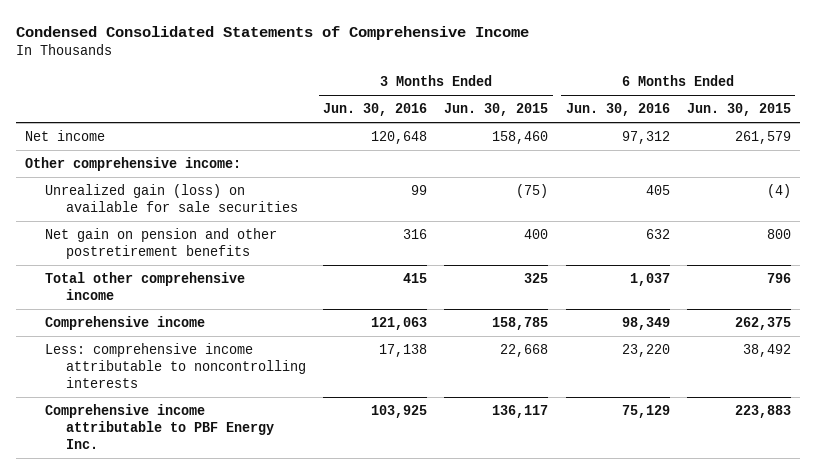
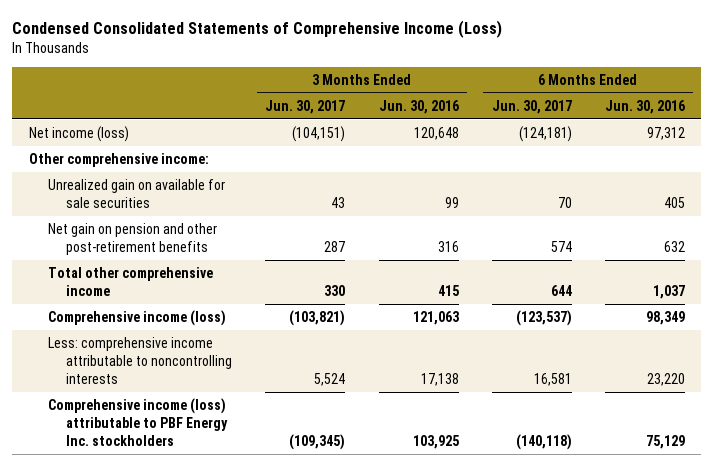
- Condensed Consolidated Statements of Comprehensive Income
+ Condensed Consolidated Statements of Comprehensive Income (Loss)
- | 3 Months Ended Jun. 30, 2016 | 3 Months Ended Jun. 30, 2015 | 6 Months Ended Jun. 30, 2016 | 6 Months Ended Jun. 30, 2015
+ | 3 Months Ended Jun. 30, 2017 | 3 Months Ended Jun. 30, 2016 | 6 Months Ended Jun. 30, 2017 | 6 Months Ended Jun. 30, 2016
- Net income | 120,648 | 158,460 | 97,312 | 261,579
+ Net income (loss) | (104,151) | 120,648 | (124,181) | 97,312
- Unrealized gain (loss) on available for sale securities | 99 | (75) | 405 | (4)
- Net gain on pension and other postretirement benefits | 316 | 400 | 632 | 800
+ Unrealized gain on available for sale securities | 43 | 99 | 70 | 405
+ Net gain on pension and other post-retirement benefits | 287 | 316 | 574 | 632
- Comprehensive income | 121,063 | 158,785 | 98,349 | 262,375
+ Comprehensive income (loss) | (103,821) | 121,063 | (123,537) | 98,349
- Comprehensive income attributable to PBF Energy Inc. | 103,925 | 136,117 | 75,129 | 223,883
+ Comprehensive income (loss) attributable to PBF Energy Inc. stockholders | (109,345) | 103,925 | (140,118) | 75,129

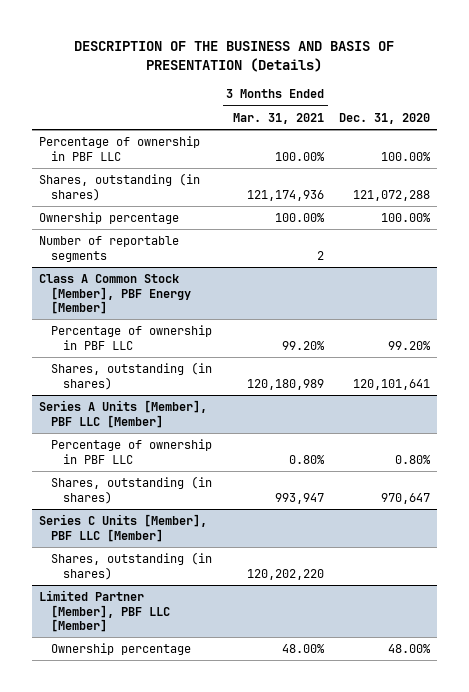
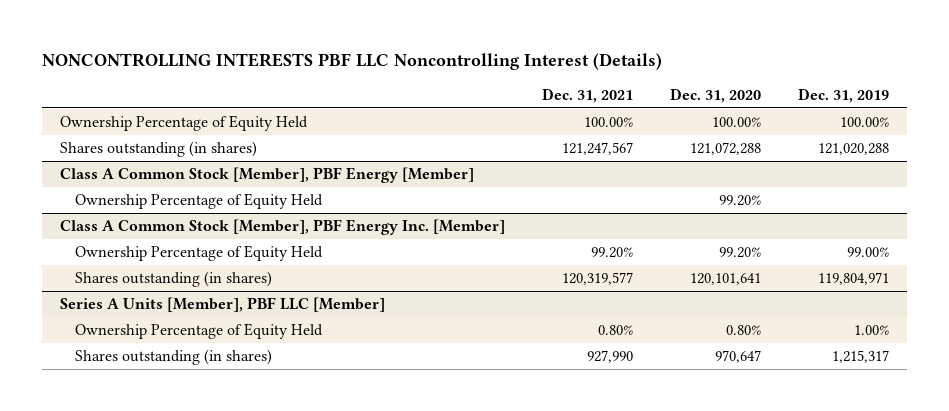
- DESCRIPTION OF THE BUSINESS AND BASIS OF PRESENTATION (Details)
+ NONCONTROLLING INTERESTS PBF LLC Noncontrolling Interest (Details)
- | 3 Months Ended Mar. 31, 2021 | Dec. 31, 2020
+ | Dec. 31, 2021 | Dec. 31, 2020 | Dec. 31, 2019
- Percentage of ownership in PBF LLC | 100.00% | 100.00%
- Shares, outstanding (in shares) | 121,174,936 | 121,072,288
- Ownership percentage | 100.00% | 100.00%
- Number of reportable segments | 2 |
+ Ownership Percentage of Equity Held | 100.00% | 100.00% | 100.00%
+ Shares outstanding (in shares) | 121,247,567 | 121,072,288 | 121,020,288
@ Class A Common Stock [Member], PBF Energy [Member]
- Percentage of ownership in PBF LLC | 99.20% | 99.20%
- Shares, outstanding (in shares) | 120,180,989 | 120,101,641
+ Ownership Percentage of Equity Held | | 99.20% |
+ Class A Common Stock [Member], PBF Energy Inc. [Member]
+ Ownership Percentage of Equity Held | 99.20% | 99.20% | 99.00%
+ Shares outstanding (in shares) | 120,319,577 | 120,101,641 | 119,804,971
@ Series A Units [Member], PBF LLC [Member]
- Percentage of ownership in PBF LLC | 0.80% | 0.80%
- Shares, outstanding (in shares) | 993,947 | 970,647
- Series C Units [Member], PBF LLC [Member]
- Shares, outstanding (in shares) | 120,202,220 |
- Limited Partner [Member], PBF LLC [Member]
- Ownership percentage | 48.00% | 48.00%
@ Series A Units [Member], PBF LLC [Member]
+ Ownership Percentage of Equity Held | 0.80% | 0.80% | 1.00%
+ Shares outstanding (in shares) | 927,990 | 970,647 | 1,215,317

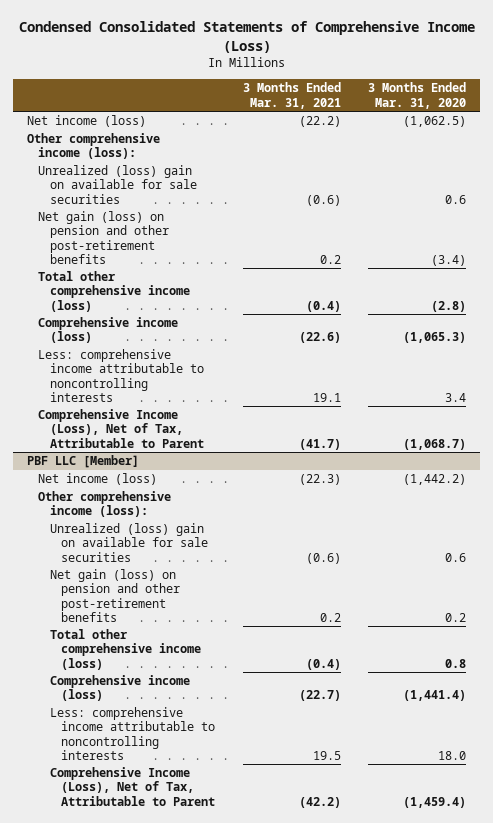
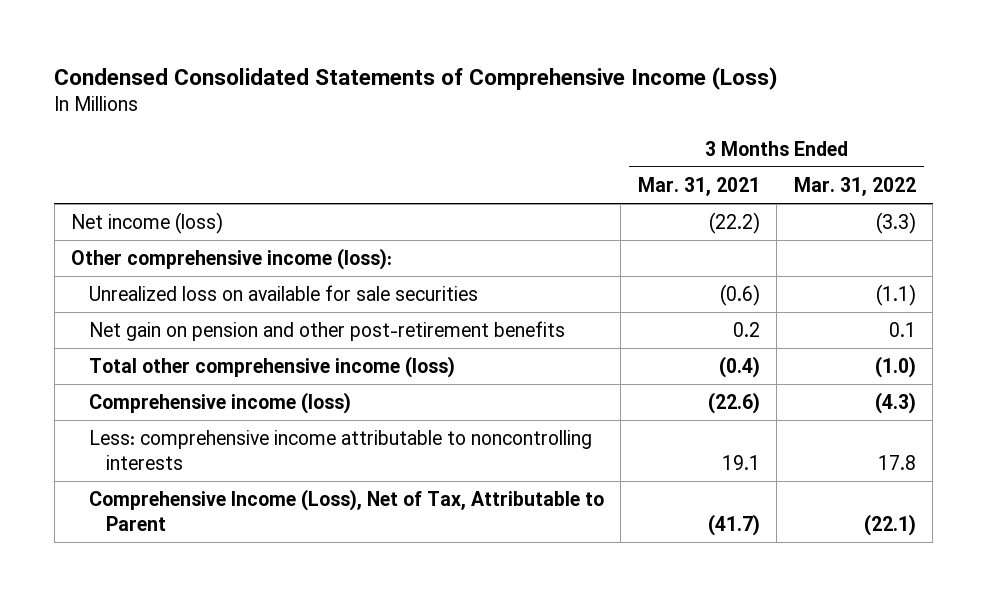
- | 3 Months Ended Mar. 31, 2021 | 3 Months Ended Mar. 31, 2020
+ | 3 Months Ended Mar. 31, 2021 | 3 Months Ended Mar. 31, 2022
- Unrealized (loss) gain on available for sale securities | (0.6) | 0.6
- Net gain (loss) on pension and other post-retirement benefits | 0.2 | (3.4)
+ Unrealized loss on available for sale securities | (0.6) | (1.1)
+ Net gain on pension and other post-retirement benefits | 0.2 | 0.1
- PBF LLC [Member]
- Net income (loss) | (22.3) | (1,442.2)
- Other comprehensive income (loss):
- Unrealized (loss) gain on available for sale securities | (0.6) | 0.6
- Net gain (loss) on pension and other post-retirement benefits | 0.2 | 0.2
- Total other comprehensive income (loss) | (0.4) | 0.8
- Comprehensive income (loss) | (22.7) | (1,441.4)
- Less: comprehensive income attributable to noncontrolling interests | 19.5 | 18.0
- Comprehensive Income (Loss), Net of Tax, Attributable to Parent | (42.2) | (1,459.4)

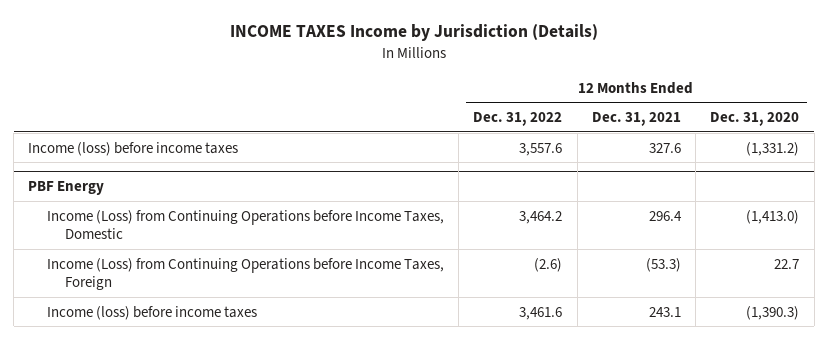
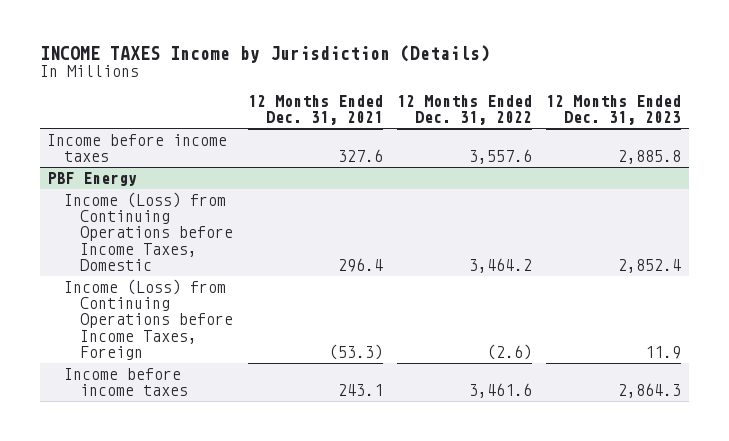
- | 12 Months Ended Dec. 31, 2022 | 12 Months Ended Dec. 31, 2021 | 12 Months Ended Dec. 31, 2020
+ | 12 Months Ended Dec. 31, 2021 | 12 Months Ended Dec. 31, 2022 | 12 Months Ended Dec. 31, 2023
- Income (loss) before income taxes | 3,557.6 | 327.6 | (1,331.2)
+ Income before income taxes | 327.6 | 3,557.6 | 2,885.8
@ PBF Energy
- Income (loss) before income taxes | 3,461.6 | 243.1 | (1,390.3)
+ Income before income taxes | 243.1 | 3,461.6 | 2,864.3

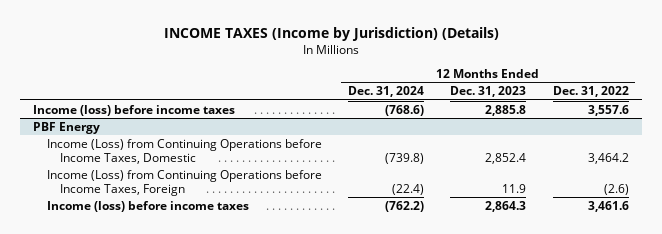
- INCOME TAXES Income by Jurisdiction (Details)
+ INCOME TAXES (Income by Jurisdiction) (Details)
- | 12 Months Ended Dec. 31, 2021 | 12 Months Ended Dec. 31, 2022 | 12 Months Ended Dec. 31, 2023
+ | 12 Months Ended Dec. 31, 2024 | 12 Months Ended Dec. 31, 2023 | 12 Months Ended Dec. 31, 2022
- Income before income taxes | 327.6 | 3,557.6 | 2,885.8
+ Income (loss) before income taxes | (768.6) | 2,885.8 | 3,557.6
@ PBF Energy
- Income before income taxes | 243.1 | 3,461.6 | 2,864.3
+ Income (loss) before income taxes | (762.2) | 2,864.3 | 3,461.6

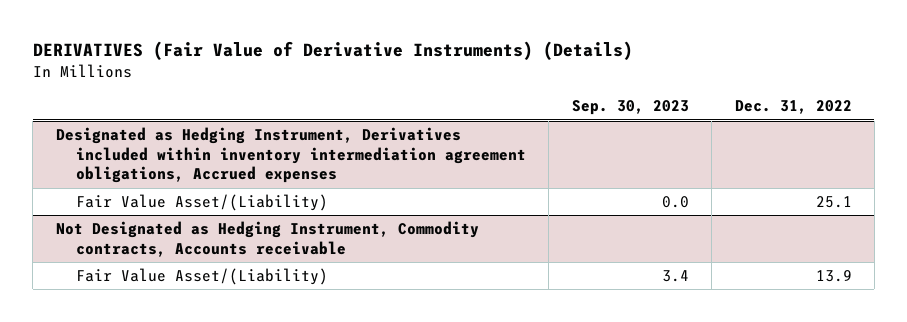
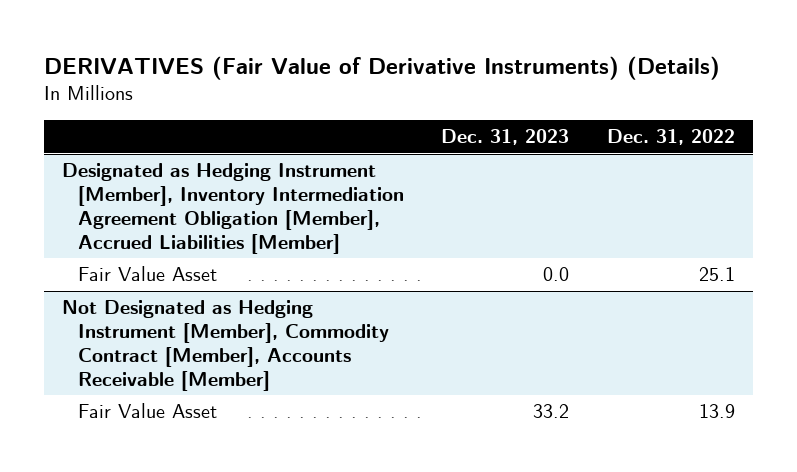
- | Sep. 30, 2023 | Dec. 31, 2022
+ | Dec. 31, 2023 | Dec. 31, 2022
- Designated as Hedging Instrument, Derivatives included within inventory intermediation agreement obligations, Accrued expenses
- Fair Value Asset/(Liability) | 0.0 | 25.1
- Not Designated as Hedging Instrument, Commodity contracts, Accounts receivable
- Fair Value Asset/(Liability) | 3.4 | 13.9
+ Designated as Hedging Instrument [Member], Inventory Intermediation Agreement Obligation [Member], Accrued Liabilities [Member]
+ Fair Value Asset | 0.0 | 25.1
+ Not Designated as Hedging Instrument [Member], Commodity Contract [Member], Accounts Receivable [Member]
+ Fair Value Asset | 33.2 | 13.9

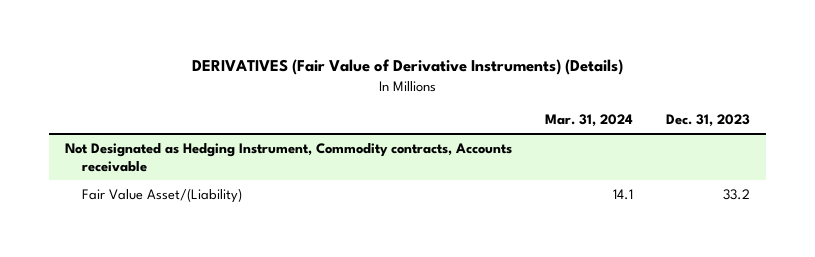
- | Dec. 31, 2023 | Dec. 31, 2022
+ | Mar. 31, 2024 | Dec. 31, 2023
- Designated as Hedging Instrument [Member], Inventory Intermediation Agreement Obligation [Member], Accrued Liabilities [Member]
- Fair Value Asset | 0.0 | 25.1
- Not Designated as Hedging Instrument [Member], Commodity Contract [Member], Accounts Receivable [Member]
- Fair Value Asset | 33.2 | 13.9
+ Not Designated as Hedging Instrument, Commodity contracts, Accounts receivable
+ Fair Value Asset/(Liability) | 14.1 | 33.2

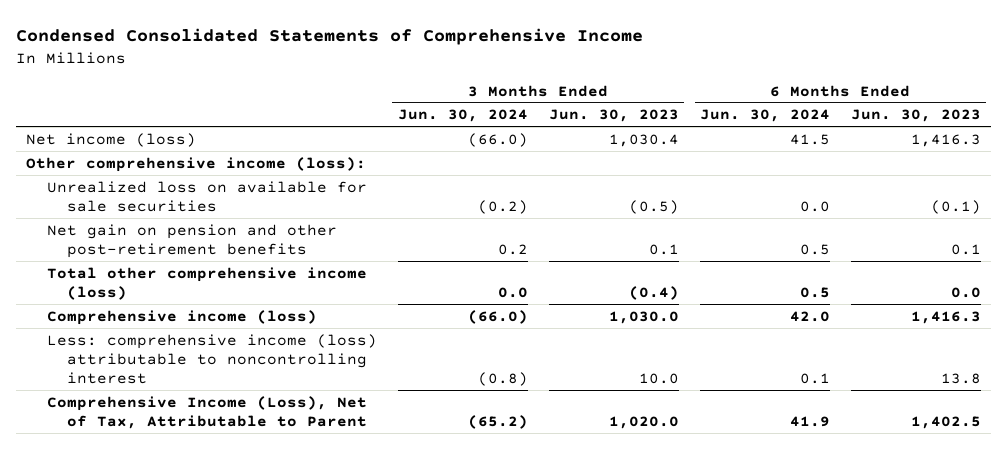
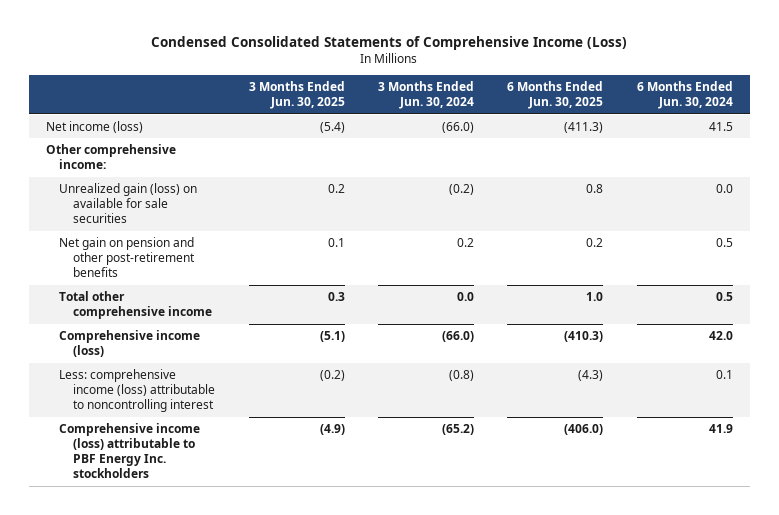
- Condensed Consolidated Statements of Comprehensive Income
+ Condensed Consolidated Statements of Comprehensive Income (Loss)
- | 3 Months Ended Jun. 30, 2024 | 3 Months Ended Jun. 30, 2023 | 6 Months Ended Jun. 30, 2024 | 6 Months Ended Jun. 30, 2023
+ | 3 Months Ended Jun. 30, 2025 | 3 Months Ended Jun. 30, 2024 | 6 Months Ended Jun. 30, 2025 | 6 Months Ended Jun. 30, 2024
- Other comprehensive income (loss):
- Unrealized loss on available for sale securities | (0.2) | (0.5) | 0.0 | (0.1)
+ Other comprehensive income:
+ Unrealized gain (loss) on available for sale securities | 0.2 | (0.2) | 0.8 | 0.0
- Total other comprehensive income (loss) | 0.0 | (0.4) | 0.5 | 0.0
+ Total other comprehensive income | 0.3 | 0.0 | 1.0 | 0.5
- Comprehensive Income (Loss), Net of Tax, Attributable to Parent | (65.2) | 1,020.0 | 41.9 | 1,402.5
+ Comprehensive income (loss) attributable to PBF Energy Inc. stockholders | (4.9) | (65.2) | (406.0) | 41.9

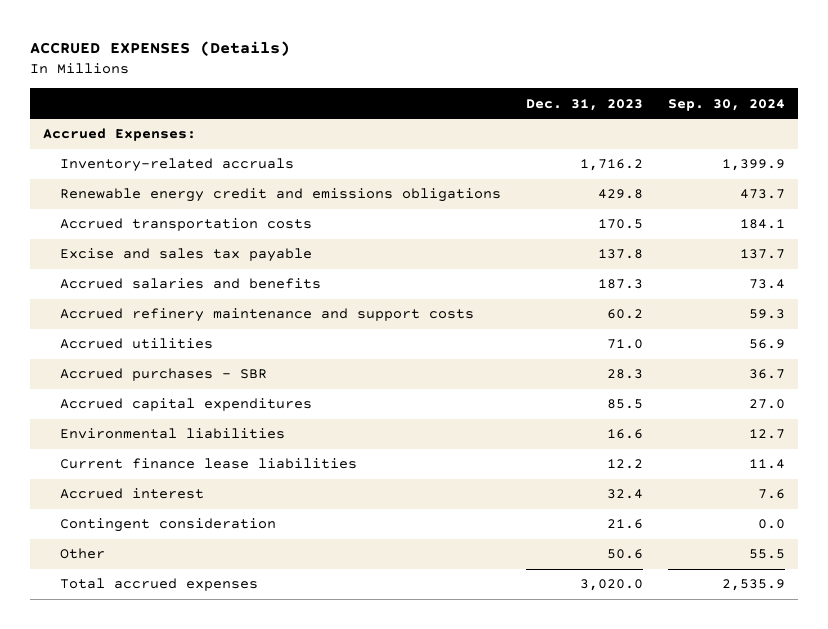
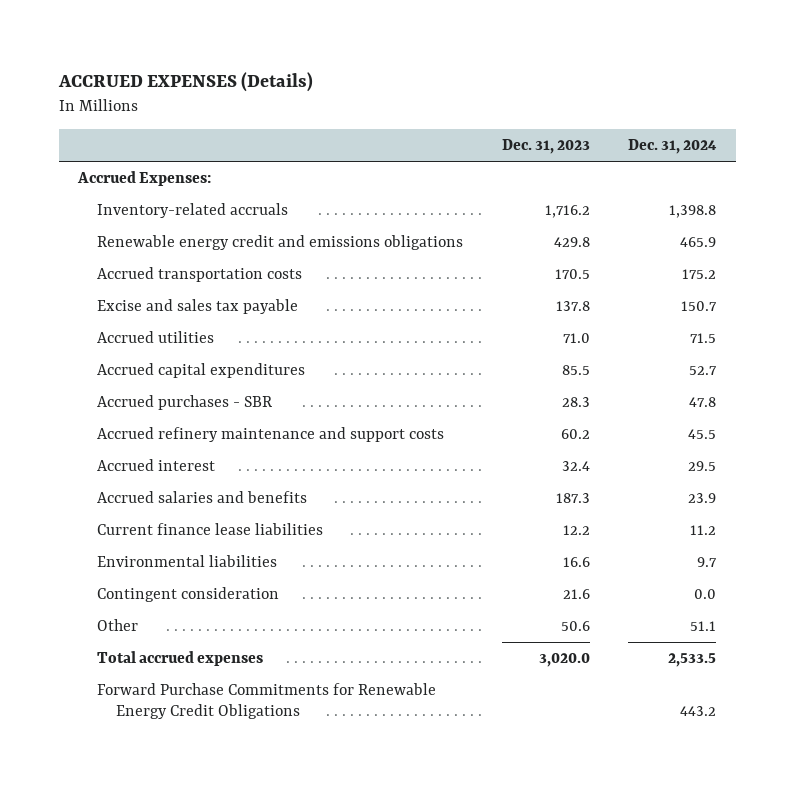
- | Dec. 31, 2023 | Sep. 30, 2024
+ | Dec. 31, 2023 | Dec. 31, 2024
moved down: Accrued purchases - SBR | 28.3 | 47.8
moved down: Accrued refinery maintenance and support costs | 60.2 | 45.5
moved down: Accrued salaries and benefits | 187.3 | 23.9
moved down: Current finance lease liabilities | 12.2 | 11.2
moved down: Environmental liabilities | 16.6 | 9.7
+ Forward Purchase Commitments for Renewable Energy Credit Obligations | | 443.2

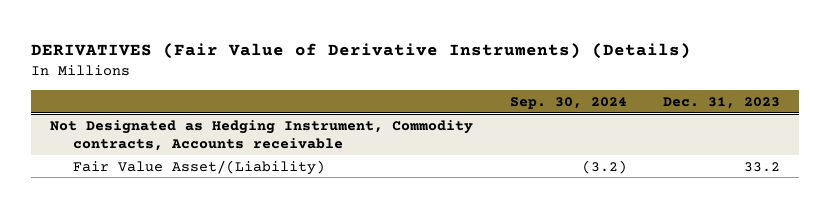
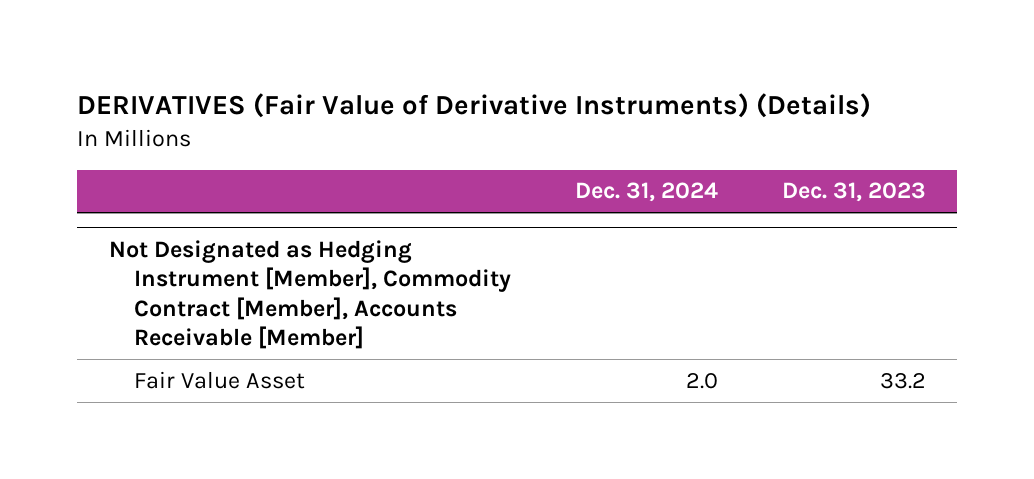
- | Sep. 30, 2024 | Dec. 31, 2023
+ | Dec. 31, 2024 | Dec. 31, 2023
- Not Designated as Hedging Instrument, Commodity contracts, Accounts receivable
- Fair Value Asset/(Liability) | (3.2) | 33.2
+ Not Designated as Hedging Instrument [Member], Commodity Contract [Member], Accounts Receivable [Member]
+ Fair Value Asset | 2.0 | 33.2

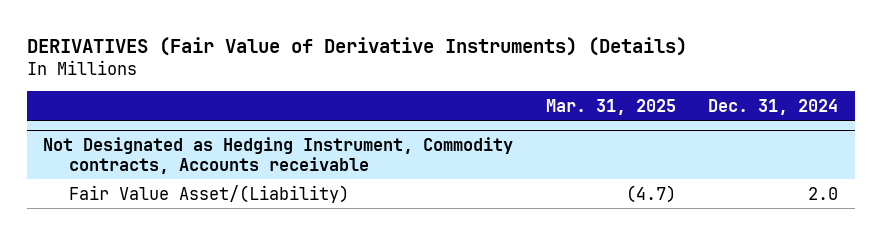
- | Dec. 31, 2024 | Dec. 31, 2023
+ | Mar. 31, 2025 | Dec. 31, 2024
- Not Designated as Hedging Instrument [Member], Commodity Contract [Member], Accounts Receivable [Member]
- Fair Value Asset | 2.0 | 33.2
+ Not Designated as Hedging Instrument, Commodity contracts, Accounts receivable
+ Fair Value Asset/(Liability) | (4.7) | 2.0

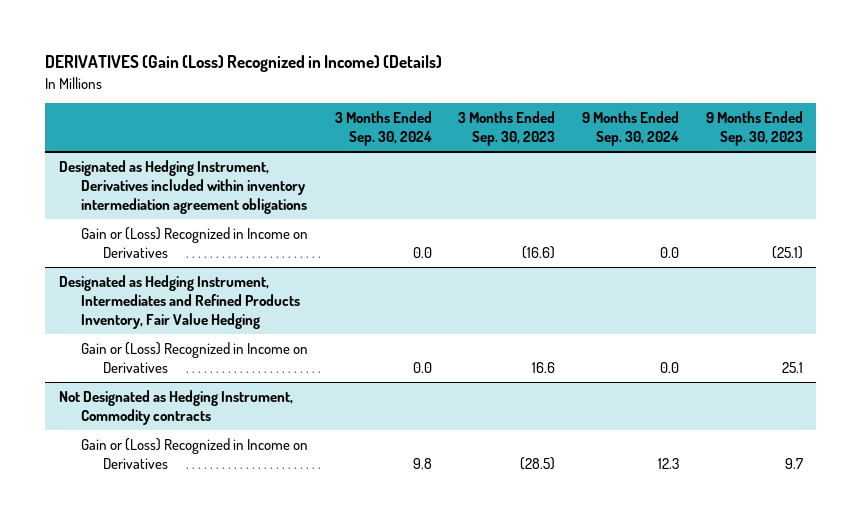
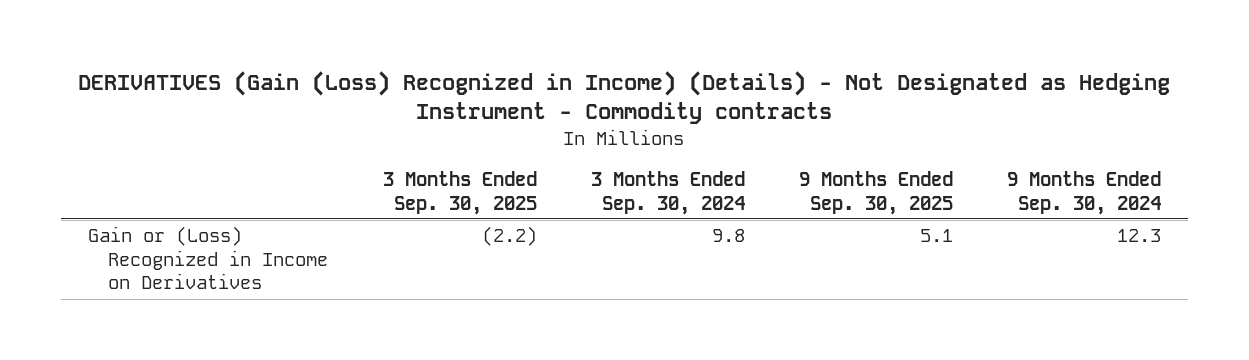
- DERIVATIVES (Gain (Loss) Recognized in Income) (Details)
+ DERIVATIVES (Gain (Loss) Recognized in Income) (Details) - Not Designated as Hedging Instrument - Commodity contracts
- | 3 Months Ended Sep. 30, 2024 | 3 Months Ended Sep. 30, 2023 | 9 Months Ended Sep. 30, 2024 | 9 Months Ended Sep. 30, 2023
+ | 3 Months Ended Sep. 30, 2025 | 3 Months Ended Sep. 30, 2024 | 9 Months Ended Sep. 30, 2025 | 9 Months Ended Sep. 30, 2024
- Designated as Hedging Instrument, Derivatives included within inventory intermediation agreement obligations
- Gain or (Loss) Recognized in Income on Derivatives | 0.0 | (16.6) | 0.0 | (25.1)
- Designated as Hedging Instrument, Intermediates and Refined Products Inventory, Fair Value Hedging
- Gain or (Loss) Recognized in Income on Derivatives | 0.0 | 16.6 | 0.0 | 25.1
- Not Designated as Hedging Instrument, Commodity contracts

